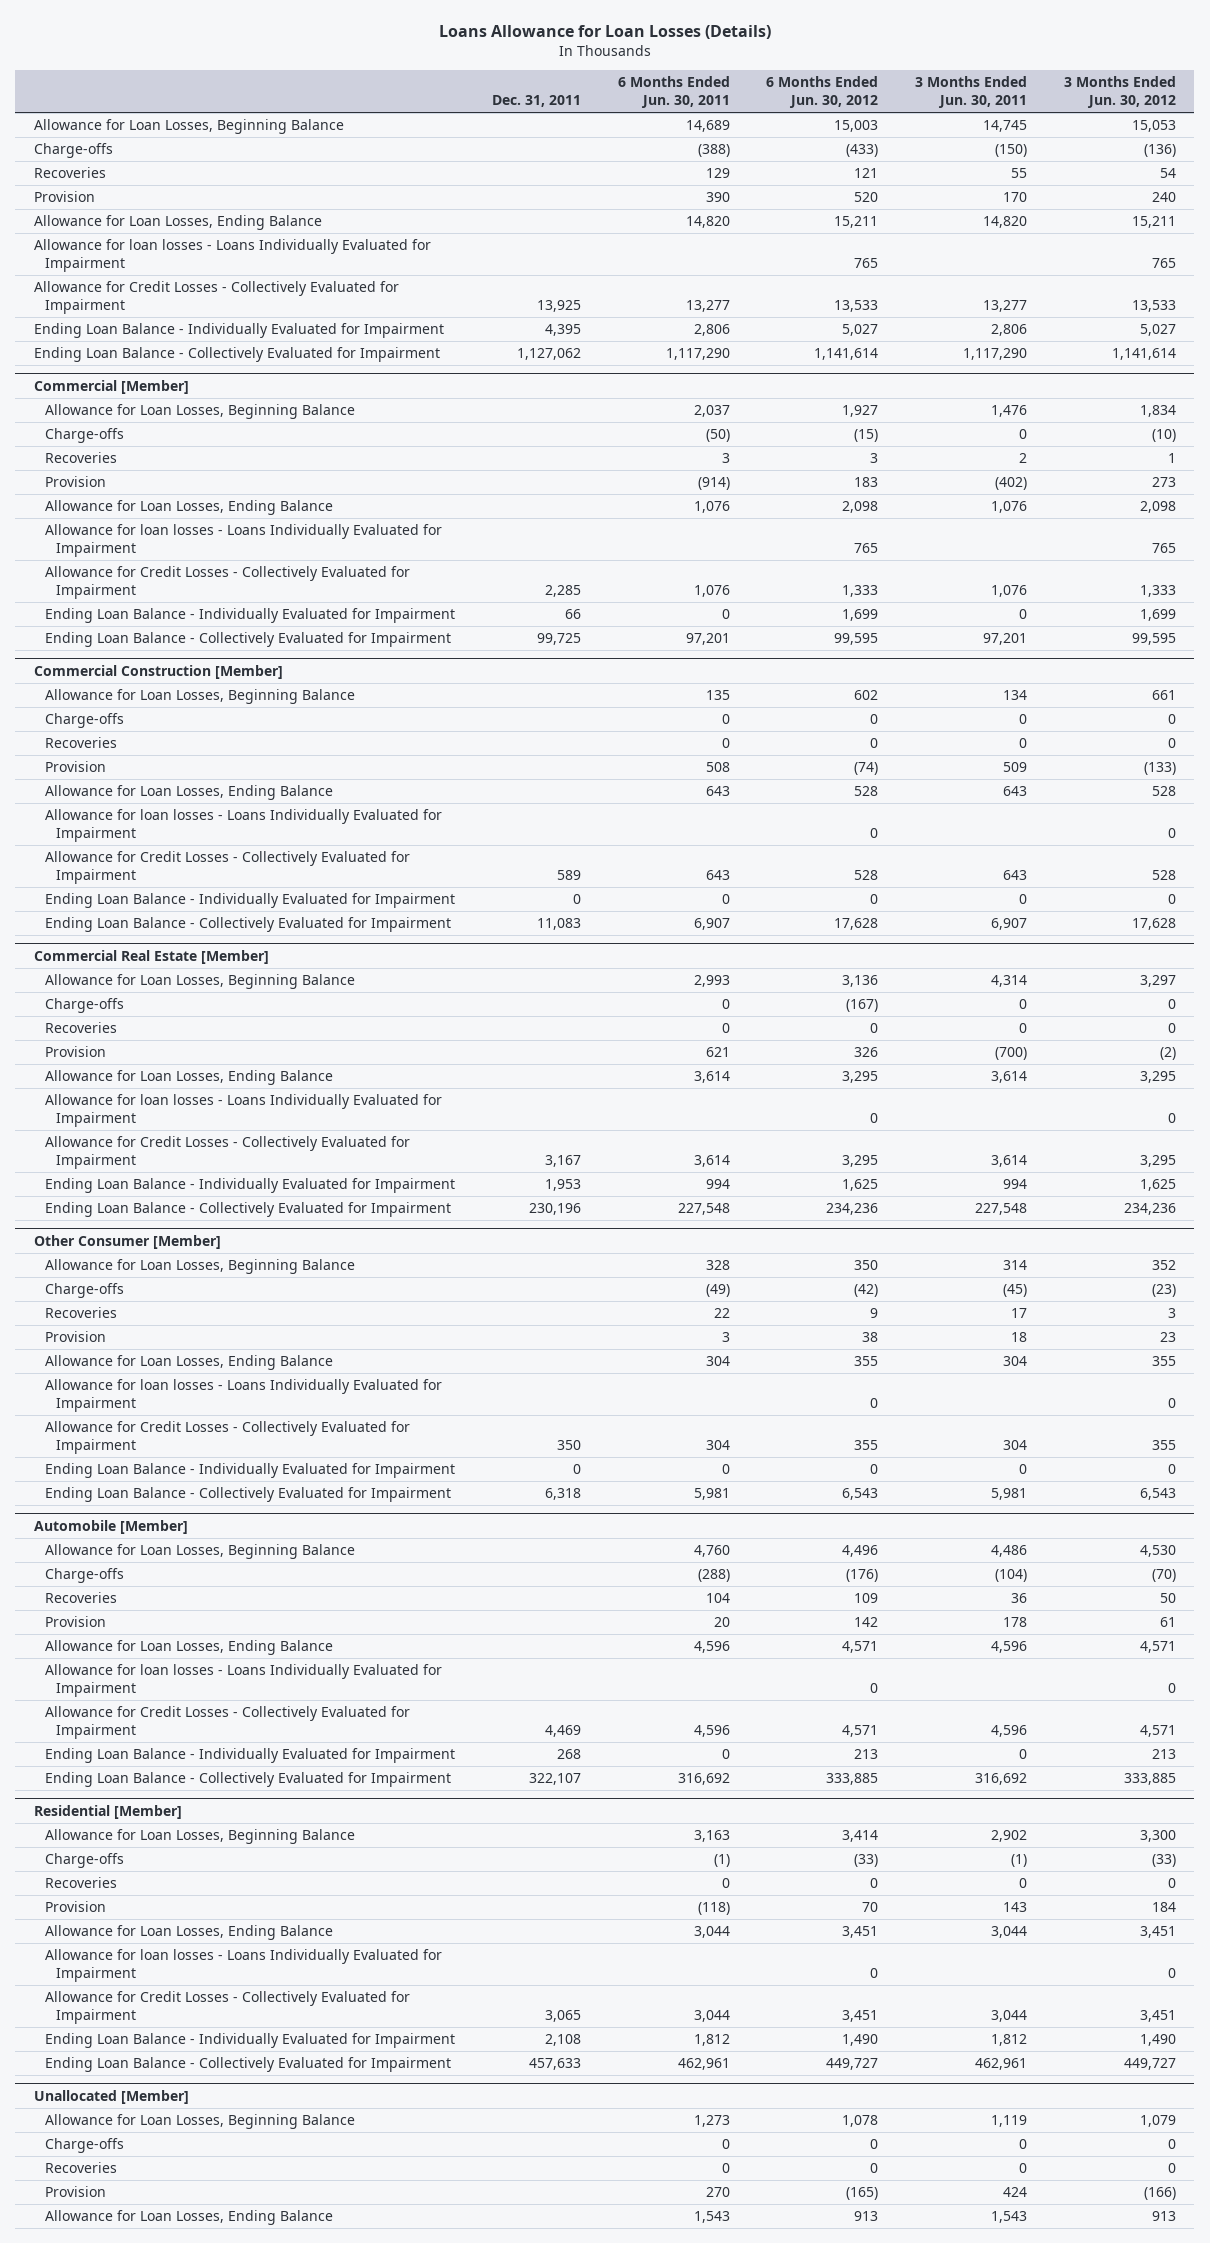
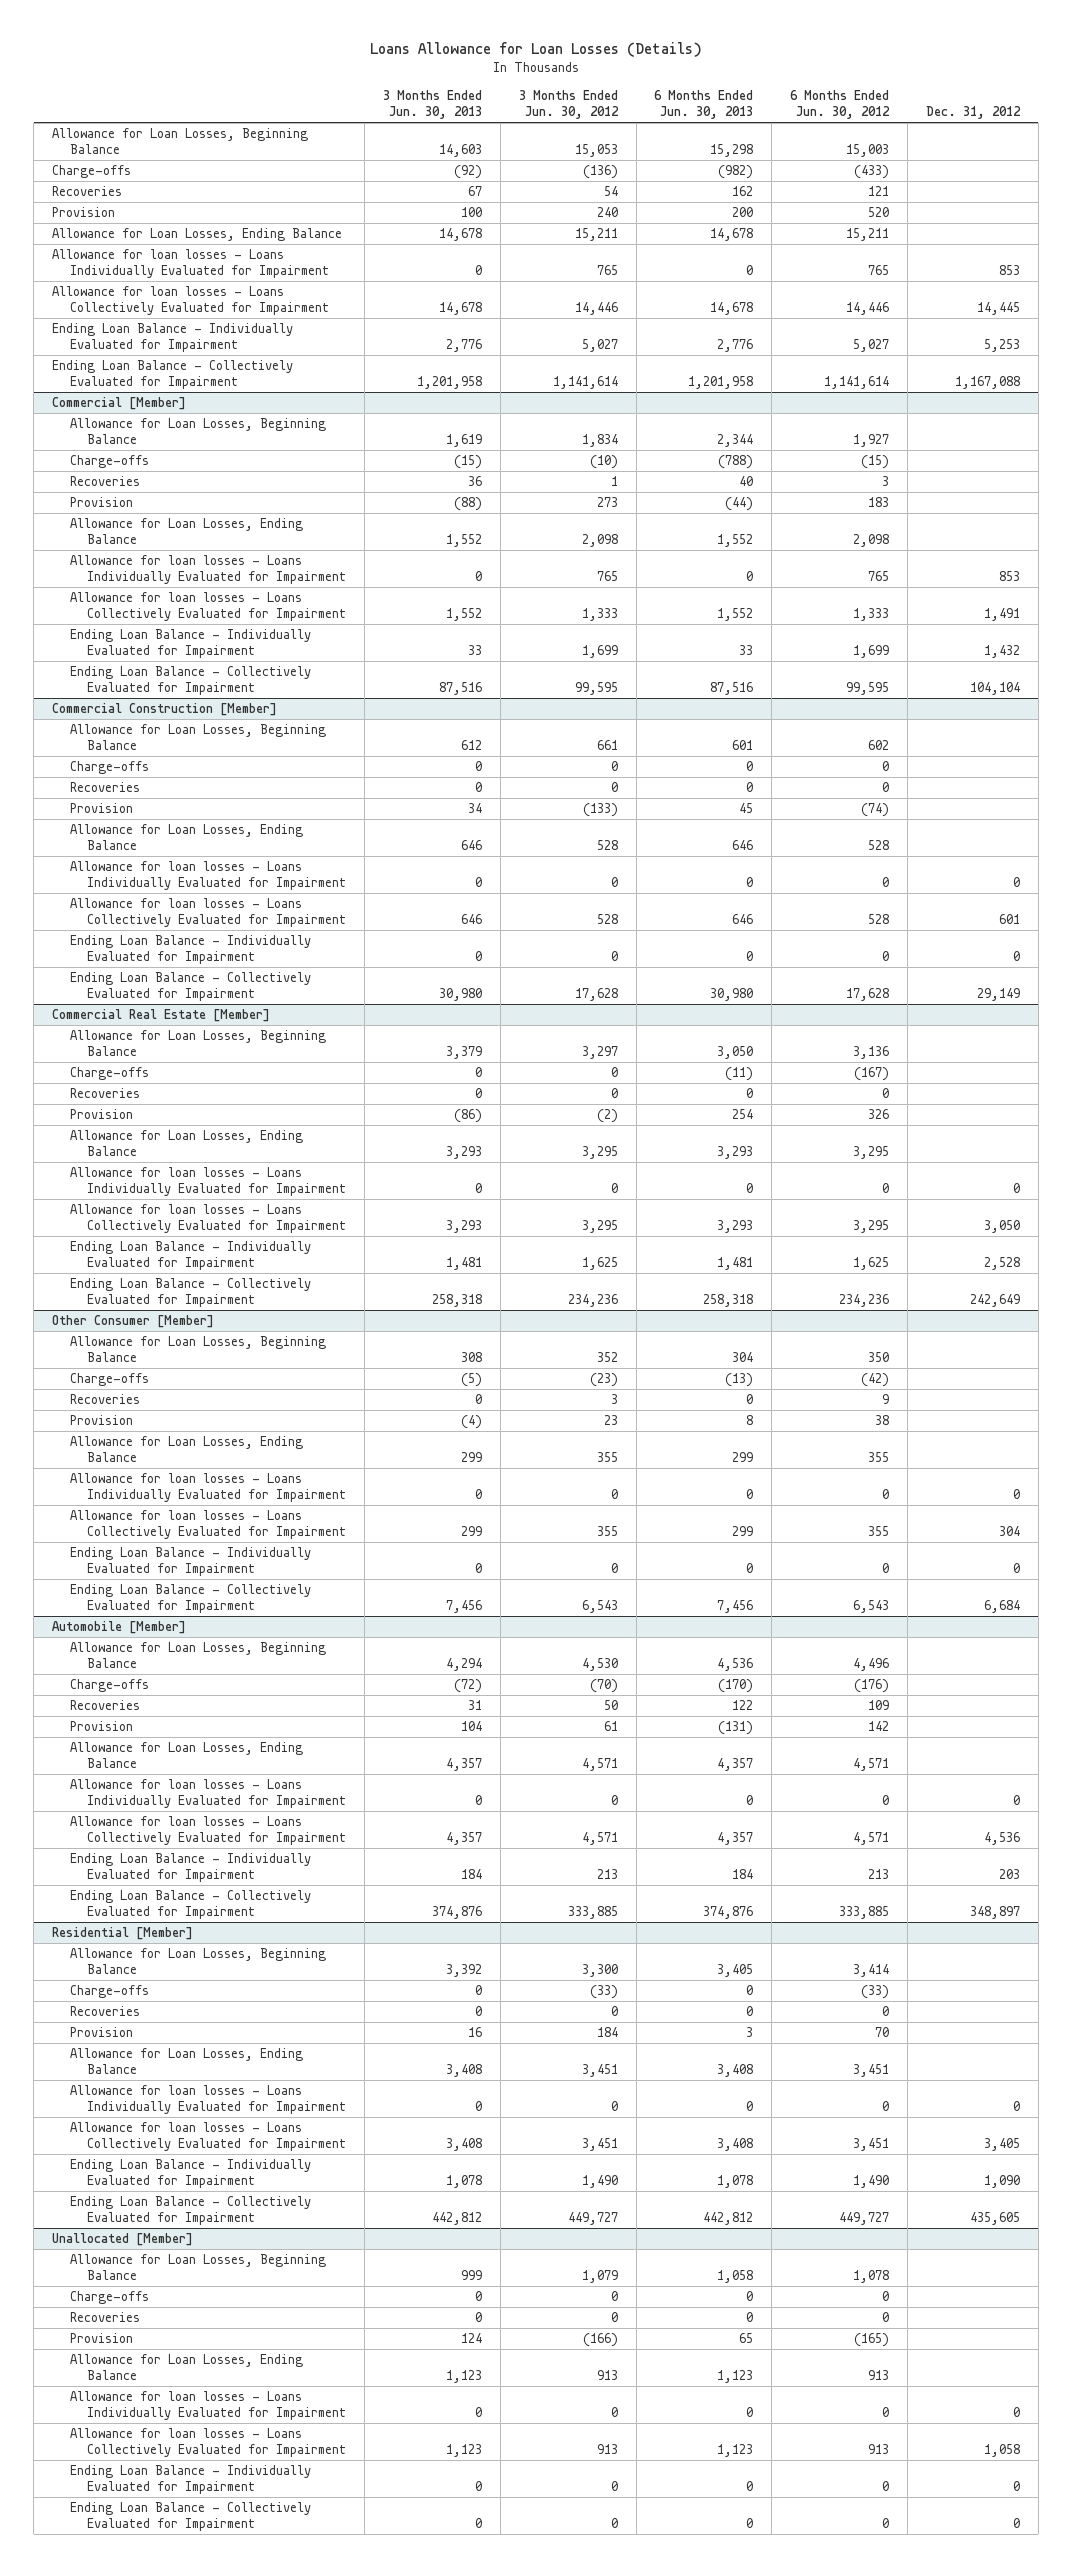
- | Dec. 31, 2011 | 6 Months Ended Jun. 30, 2011 | 6 Months Ended Jun. 30, 2012 | 3 Months Ended Jun. 30, 2011 | 3 Months Ended Jun. 30, 2012
+ | 3 Months Ended Jun. 30, 2013 | 3 Months Ended Jun. 30, 2012 | 6 Months Ended Jun. 30, 2013 | 6 Months Ended Jun. 30, 2012 | Dec. 31, 2012
- Allowance for Credit Losses - Collectively Evaluated for Impairment | 13,925 | 13,277 | 13,533 | 13,277 | 13,533
+ Allowance for loan losses - Loans Collectively Evaluated for Impairment | 14,678 | 14,446 | 14,678 | 14,446 | 14,445
@ Commercial [Member]
- Allowance for Credit Losses - Collectively Evaluated for Impairment | 2,285 | 1,076 | 1,333 | 1,076 | 1,333
+ Allowance for loan losses - Loans Collectively Evaluated for Impairment | 1,552 | 1,333 | 1,552 | 1,333 | 1,491
@ Commercial Construction [Member]
- Allowance for Credit Losses - Collectively Evaluated for Impairment | 589 | 643 | 528 | 643 | 528
+ Allowance for loan losses - Loans Collectively Evaluated for Impairment | 646 | 528 | 646 | 528 | 601
@ Commercial Real Estate [Member]
- Allowance for Credit Losses - Collectively Evaluated for Impairment | 3,167 | 3,614 | 3,295 | 3,614 | 3,295
+ Allowance for loan losses - Loans Collectively Evaluated for Impairment | 3,293 | 3,295 | 3,293 | 3,295 | 3,050
@ Other Consumer [Member]
- Allowance for Credit Losses - Collectively Evaluated for Impairment | 350 | 304 | 355 | 304 | 355
+ Allowance for loan losses - Loans Collectively Evaluated for Impairment | 299 | 355 | 299 | 355 | 304
@ Automobile [Member]
- Allowance for Credit Losses - Collectively Evaluated for Impairment | 4,469 | 4,596 | 4,571 | 4,596 | 4,571
+ Allowance for loan losses - Loans Collectively Evaluated for Impairment | 4,357 | 4,571 | 4,357 | 4,571 | 4,536
@ Residential [Member]
- Allowance for Credit Losses - Collectively Evaluated for Impairment | 3,065 | 3,044 | 3,451 | 3,044 | 3,451
+ Allowance for loan losses - Loans Collectively Evaluated for Impairment | 3,408 | 3,451 | 3,408 | 3,451 | 3,405
@ Unallocated [Member]
+ Allowance for loan losses - Loans Individually Evaluated for Impairment | 0 | 0 | 0 | 0 | 0
+ Allowance for loan losses - Loans Collectively Evaluated for Impairment | 1,123 | 913 | 1,123 | 913 | 1,058
+ Ending Loan Balance - Individually Evaluated for Impairment | 0 | 0 | 0 | 0 | 0
+ Ending Loan Balance - Collectively Evaluated for Impairment | 0 | 0 | 0 | 0 | 0

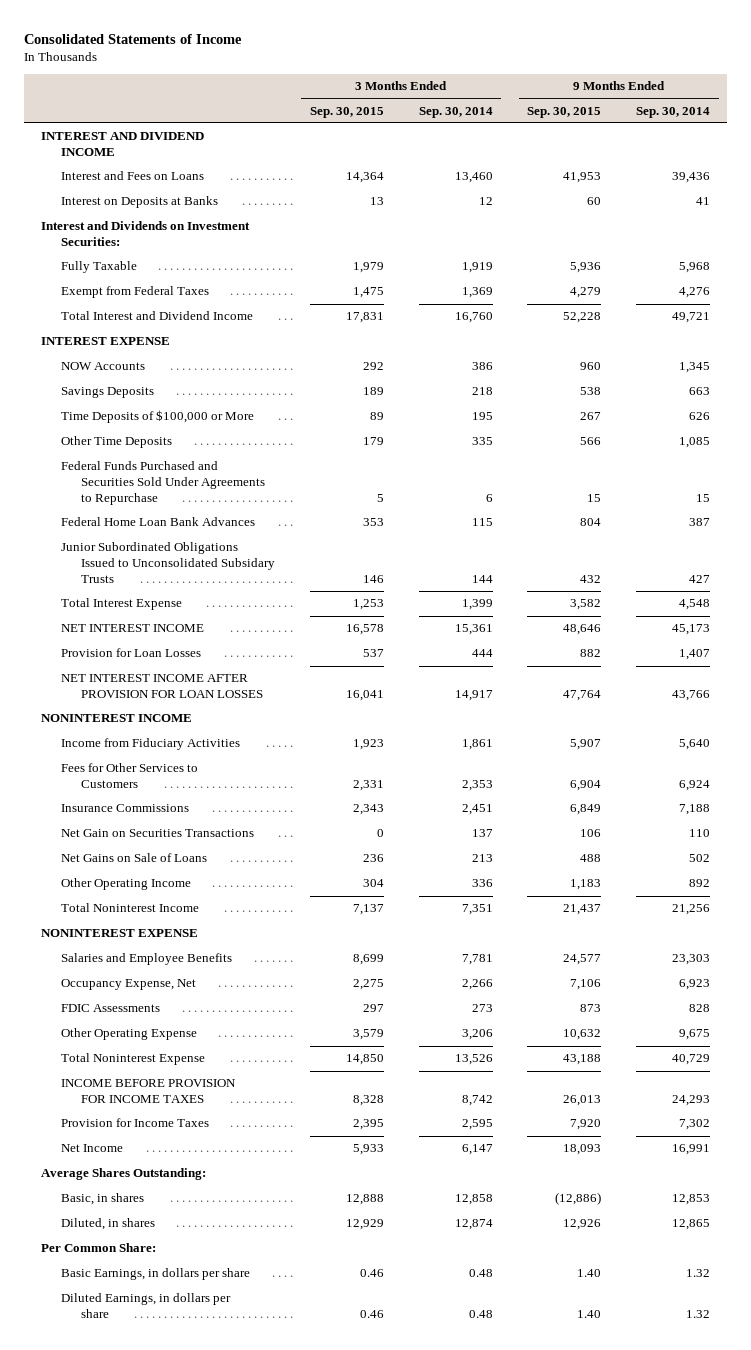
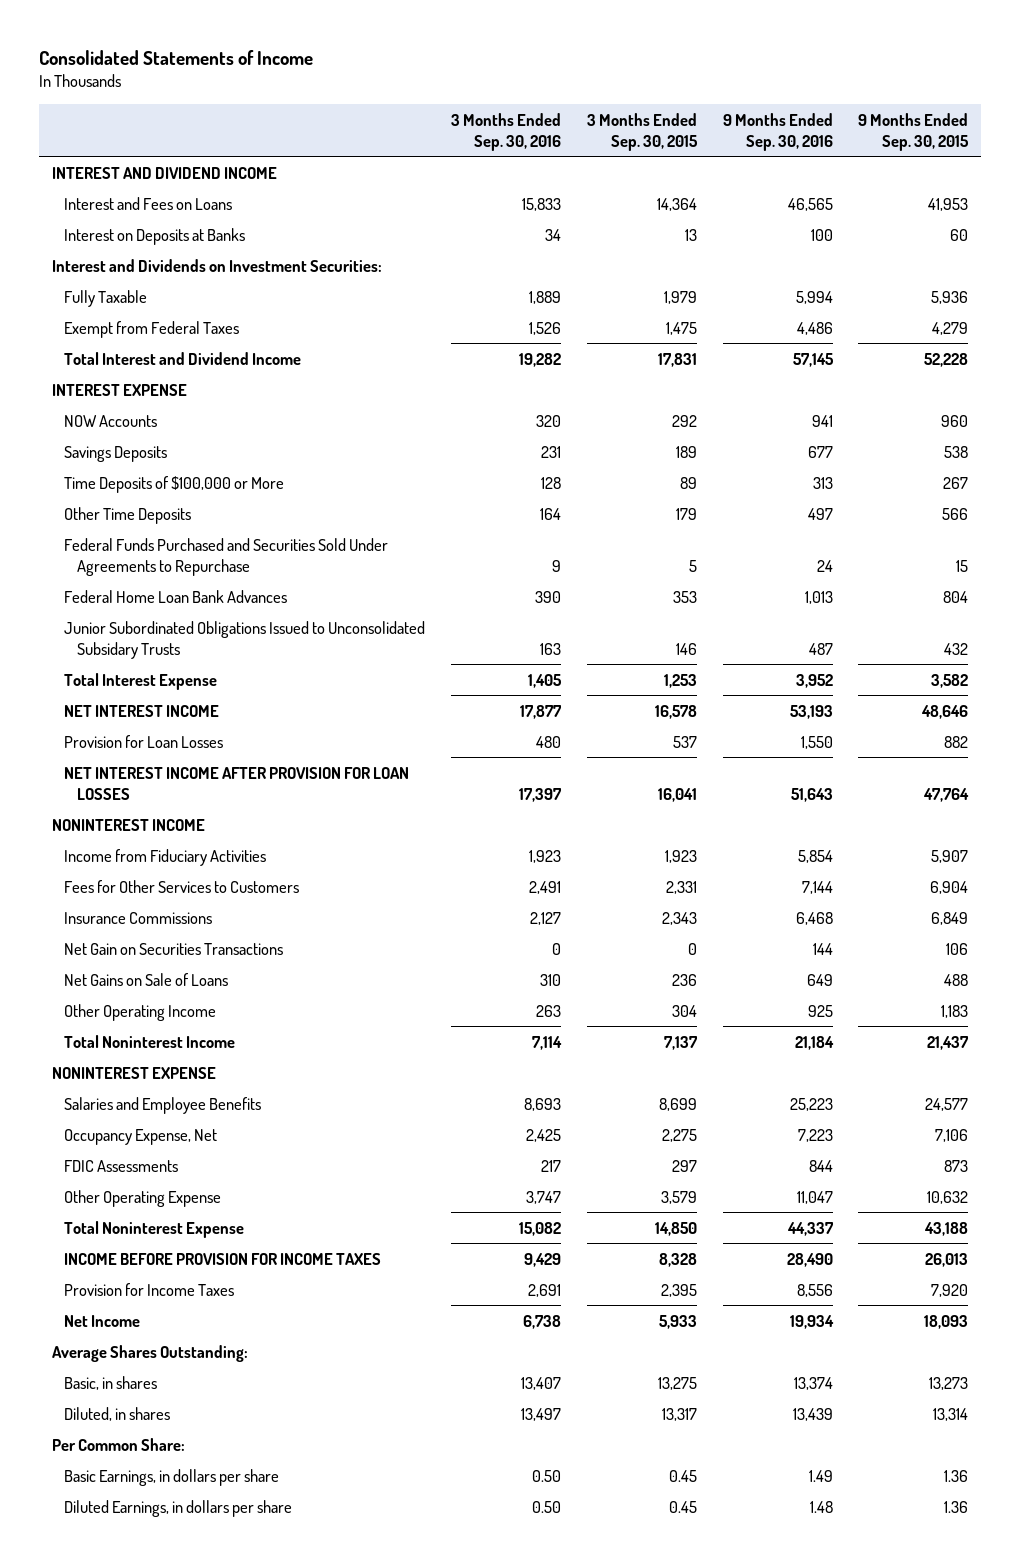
- | 3 Months Ended Sep. 30, 2015 | 3 Months Ended Sep. 30, 2014 | 9 Months Ended Sep. 30, 2015 | 9 Months Ended Sep. 30, 2014
+ | 3 Months Ended Sep. 30, 2016 | 3 Months Ended Sep. 30, 2015 | 9 Months Ended Sep. 30, 2016 | 9 Months Ended Sep. 30, 2015
- Basic, in shares | 12,888 | 12,858 | (12,886) | 12,853
- Diluted, in shares | 12,929 | 12,874 | 12,926 | 12,865
+ Basic, in shares | 13,407 | 13,275 | 13,374 | 13,273
+ Diluted, in shares | 13,497 | 13,317 | 13,439 | 13,314
- Basic Earnings, in dollars per share | 0.46 | 0.48 | 1.40 | 1.32
- Diluted Earnings, in dollars per share | 0.46 | 0.48 | 1.40 | 1.32
+ Basic Earnings, in dollars per share | 0.50 | 0.45 | 1.49 | 1.36
+ Diluted Earnings, in dollars per share | 0.50 | 0.45 | 1.48 | 1.36

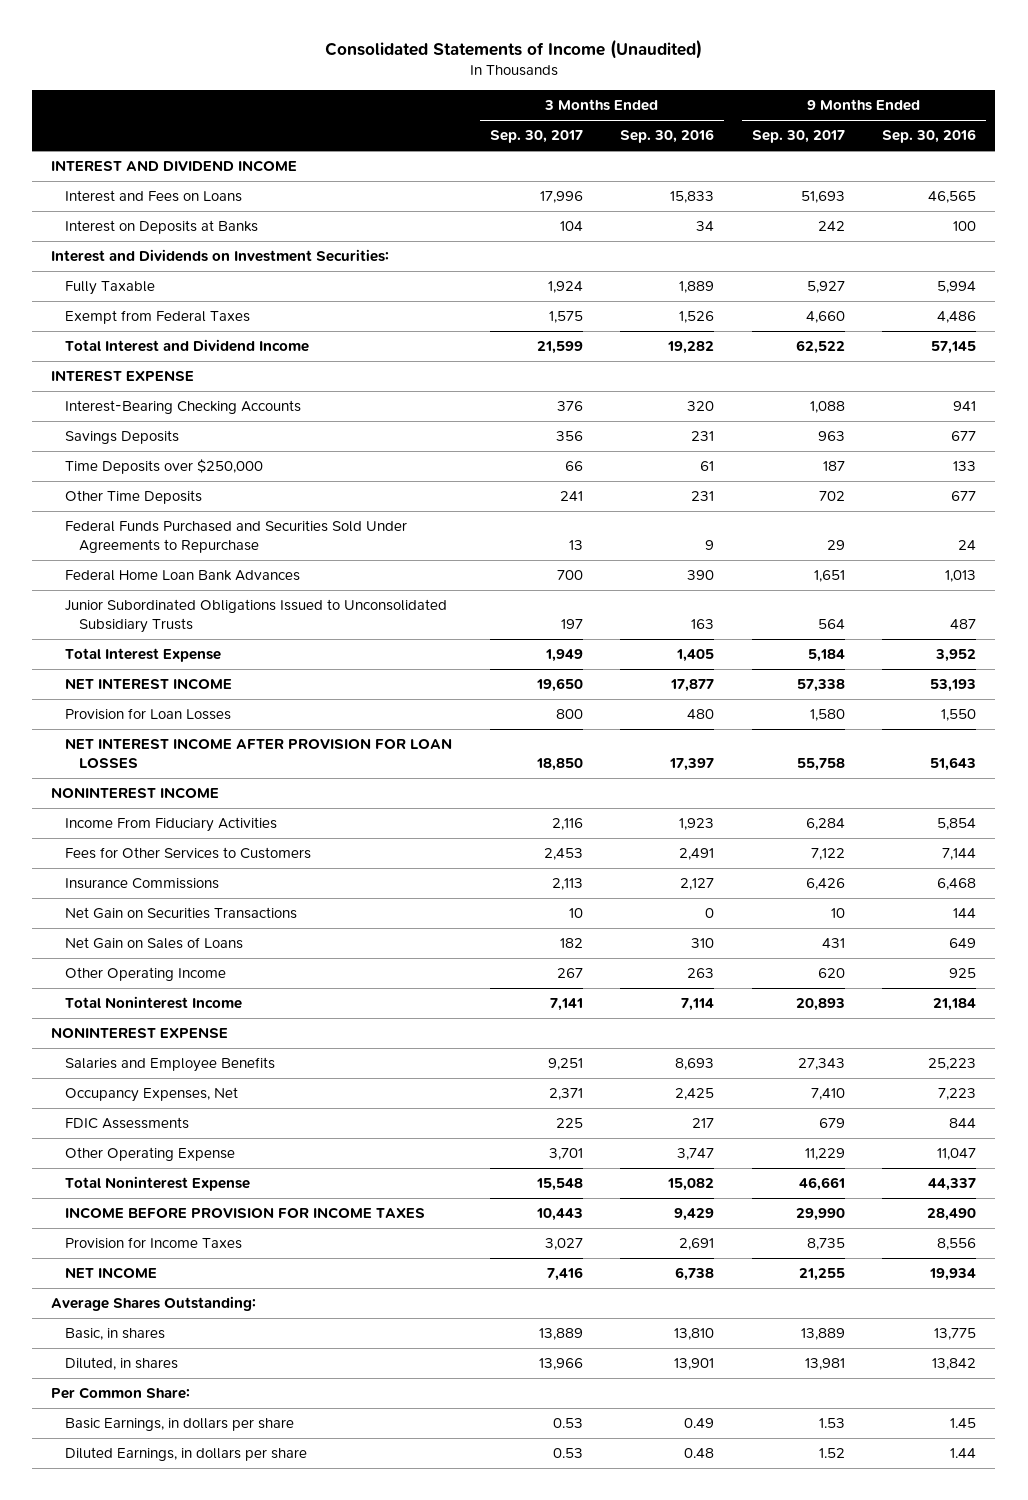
- Consolidated Statements of Income
+ Consolidated Statements of Income (Unaudited)
- | 3 Months Ended Sep. 30, 2016 | 3 Months Ended Sep. 30, 2015 | 9 Months Ended Sep. 30, 2016 | 9 Months Ended Sep. 30, 2015
+ | 3 Months Ended Sep. 30, 2017 | 3 Months Ended Sep. 30, 2016 | 9 Months Ended Sep. 30, 2017 | 9 Months Ended Sep. 30, 2016
- NOW Accounts | 320 | 292 | 941 | 960
+ Interest-Bearing Checking Accounts | 376 | 320 | 1,088 | 941
- Time Deposits of $100,000 or More | 128 | 89 | 313 | 267
- Other Time Deposits | 164 | 179 | 497 | 566
+ Time Deposits over $250,000 | 66 | 61 | 187 | 133
+ Other Time Deposits | 241 | 231 | 702 | 677
- Junior Subordinated Obligations Issued to Unconsolidated Subsidary Trusts | 163 | 146 | 487 | 432
+ Junior Subordinated Obligations Issued to Unconsolidated Subsidiary Trusts | 197 | 163 | 564 | 487
- Income from Fiduciary Activities | 1,923 | 1,923 | 5,854 | 5,907
+ Income From Fiduciary Activities | 2,116 | 1,923 | 6,284 | 5,854
- Net Gains on Sale of Loans | 310 | 236 | 649 | 488
+ Net Gain on Sales of Loans | 182 | 310 | 431 | 649
- Occupancy Expense, Net | 2,425 | 2,275 | 7,223 | 7,106
+ Occupancy Expenses, Net | 2,371 | 2,425 | 7,410 | 7,223
- Net Income | 6,738 | 5,933 | 19,934 | 18,093
+ NET INCOME | 7,416 | 6,738 | 21,255 | 19,934
- Basic, in shares | 13,407 | 13,275 | 13,374 | 13,273
- Diluted, in shares | 13,497 | 13,317 | 13,439 | 13,314
+ Basic, in shares | 13,889 | 13,810 | 13,889 | 13,775
+ Diluted, in shares | 13,966 | 13,901 | 13,981 | 13,842
- Basic Earnings, in dollars per share | 0.50 | 0.45 | 1.49 | 1.36
- Diluted Earnings, in dollars per share | 0.50 | 0.45 | 1.48 | 1.36
+ Basic Earnings, in dollars per share | 0.53 | 0.49 | 1.53 | 1.45
+ Diluted Earnings, in dollars per share | 0.53 | 0.48 | 1.52 | 1.44

